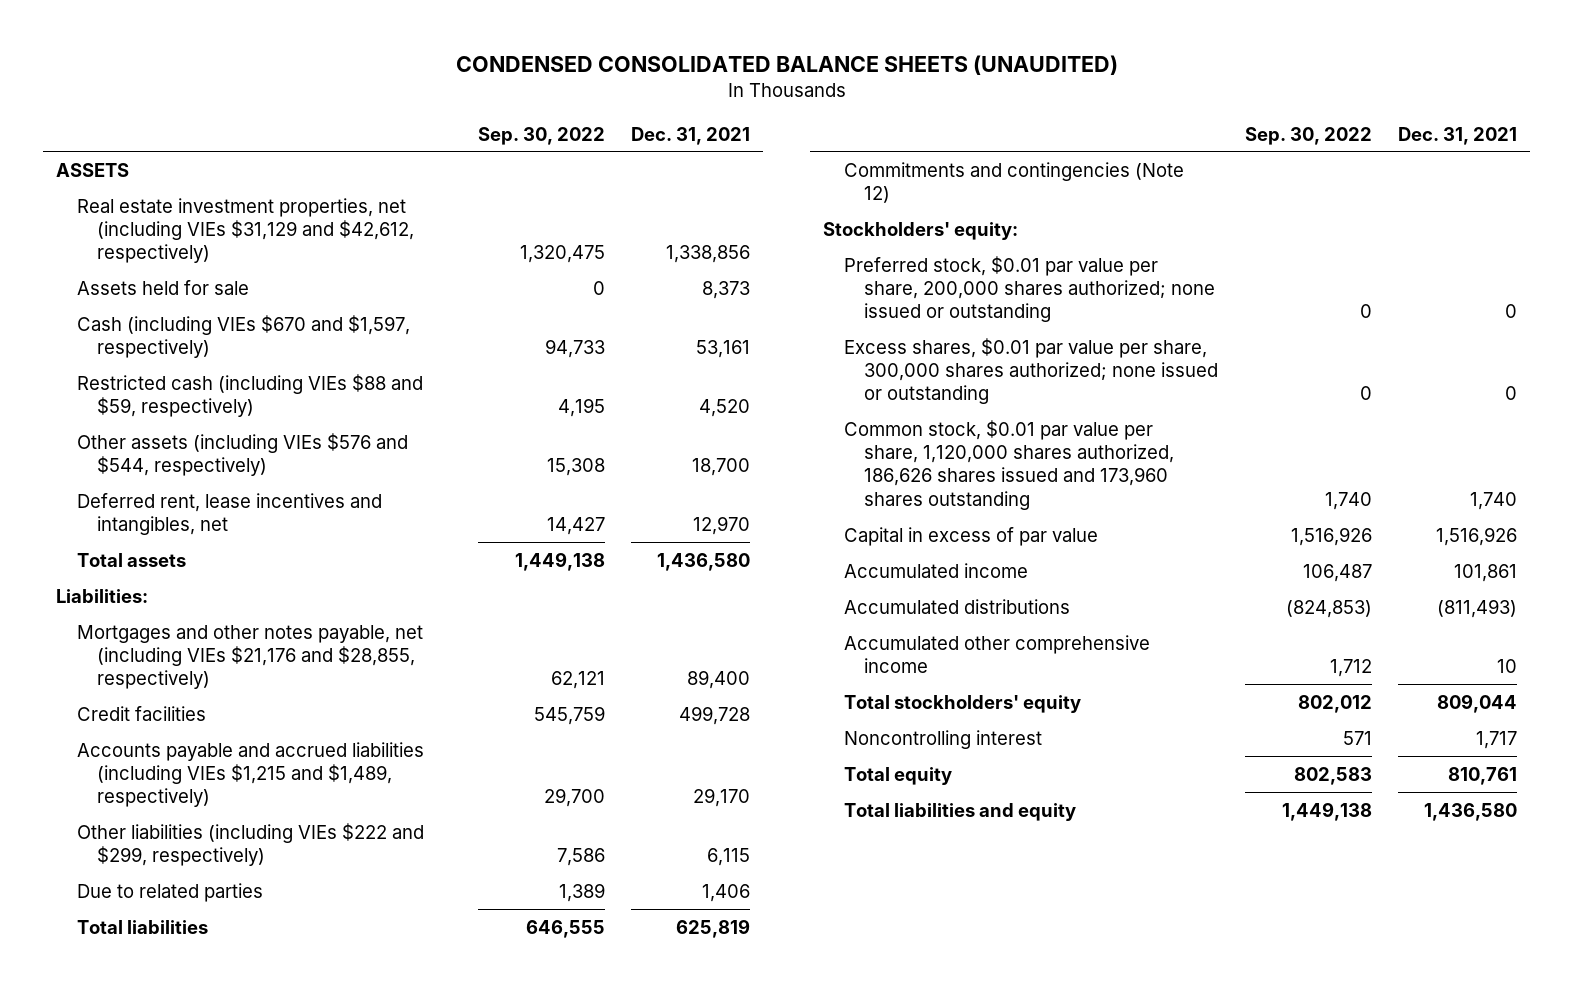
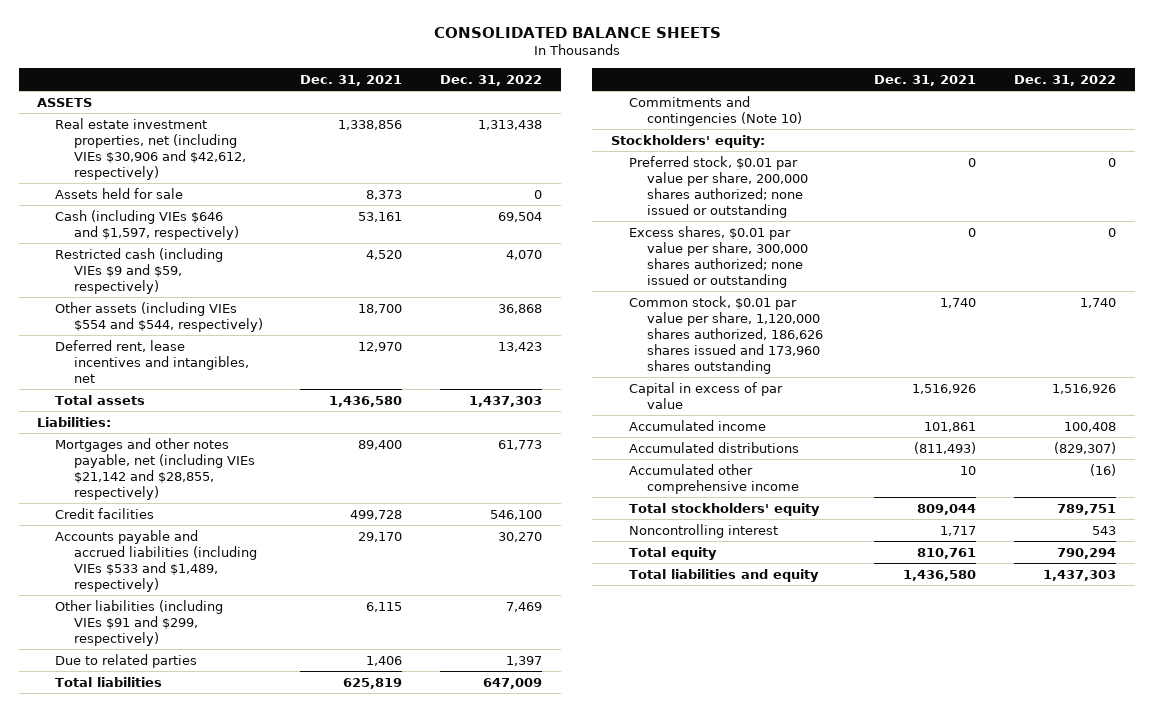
- CONDENSED CONSOLIDATED BALANCE SHEETS (UNAUDITED)
+ CONSOLIDATED BALANCE SHEETS
- | Sep. 30, 2022 | Dec. 31, 2021
+ | Dec. 31, 2021 | Dec. 31, 2022
- Real estate investment properties, net (including VIEs $31,129 and $42,612, respectively) | 1,320,475 | 1,338,856
+ Real estate investment properties, net (including VIEs $30,906 and $42,612, respectively) | 1,338,856 | 1,313,438
- Cash (including VIEs $670 and $1,597, respectively) | 94,733 | 53,161
- Restricted cash (including VIEs $88 and $59, respectively) | 4,195 | 4,520
- Other assets (including VIEs $576 and $544, respectively) | 15,308 | 18,700
+ Cash (including VIEs $646 and $1,597, respectively) | 53,161 | 69,504
+ Restricted cash (including VIEs $9 and $59, respectively) | 4,520 | 4,070
+ Other assets (including VIEs $554 and $544, respectively) | 18,700 | 36,868
- Mortgages and other notes payable, net (including VIEs $21,176 and $28,855, respectively) | 62,121 | 89,400
+ Mortgages and other notes payable, net (including VIEs $21,142 and $28,855, respectively) | 89,400 | 61,773
- Accounts payable and accrued liabilities (including VIEs $1,215 and $1,489, respectively) | 29,700 | 29,170
- Other liabilities (including VIEs $222 and $299, respectively) | 7,586 | 6,115
+ Accounts payable and accrued liabilities (including VIEs $533 and $1,489, respectively) | 29,170 | 30,270
+ Other liabilities (including VIEs $91 and $299, respectively) | 6,115 | 7,469
- Commitments and contingencies (Note 12)
+ Commitments and contingencies (Note 10)

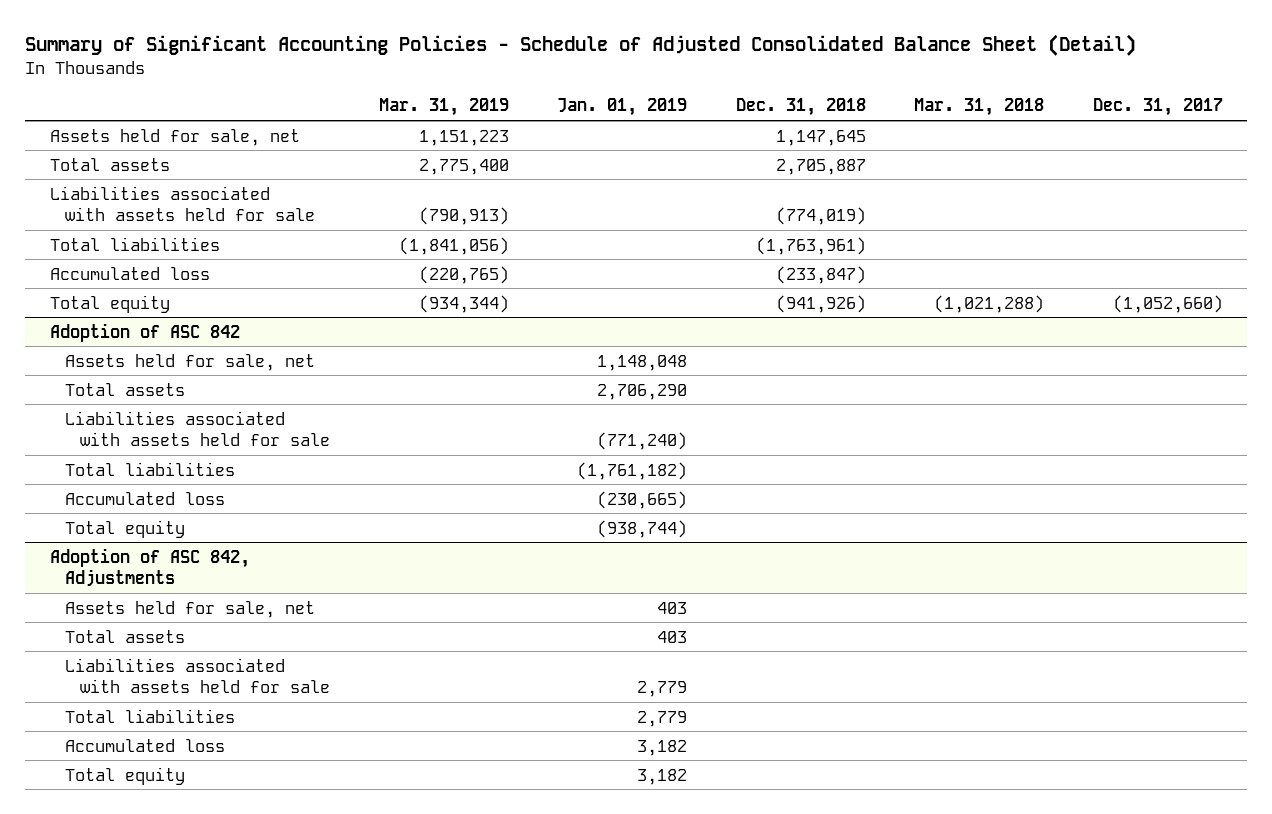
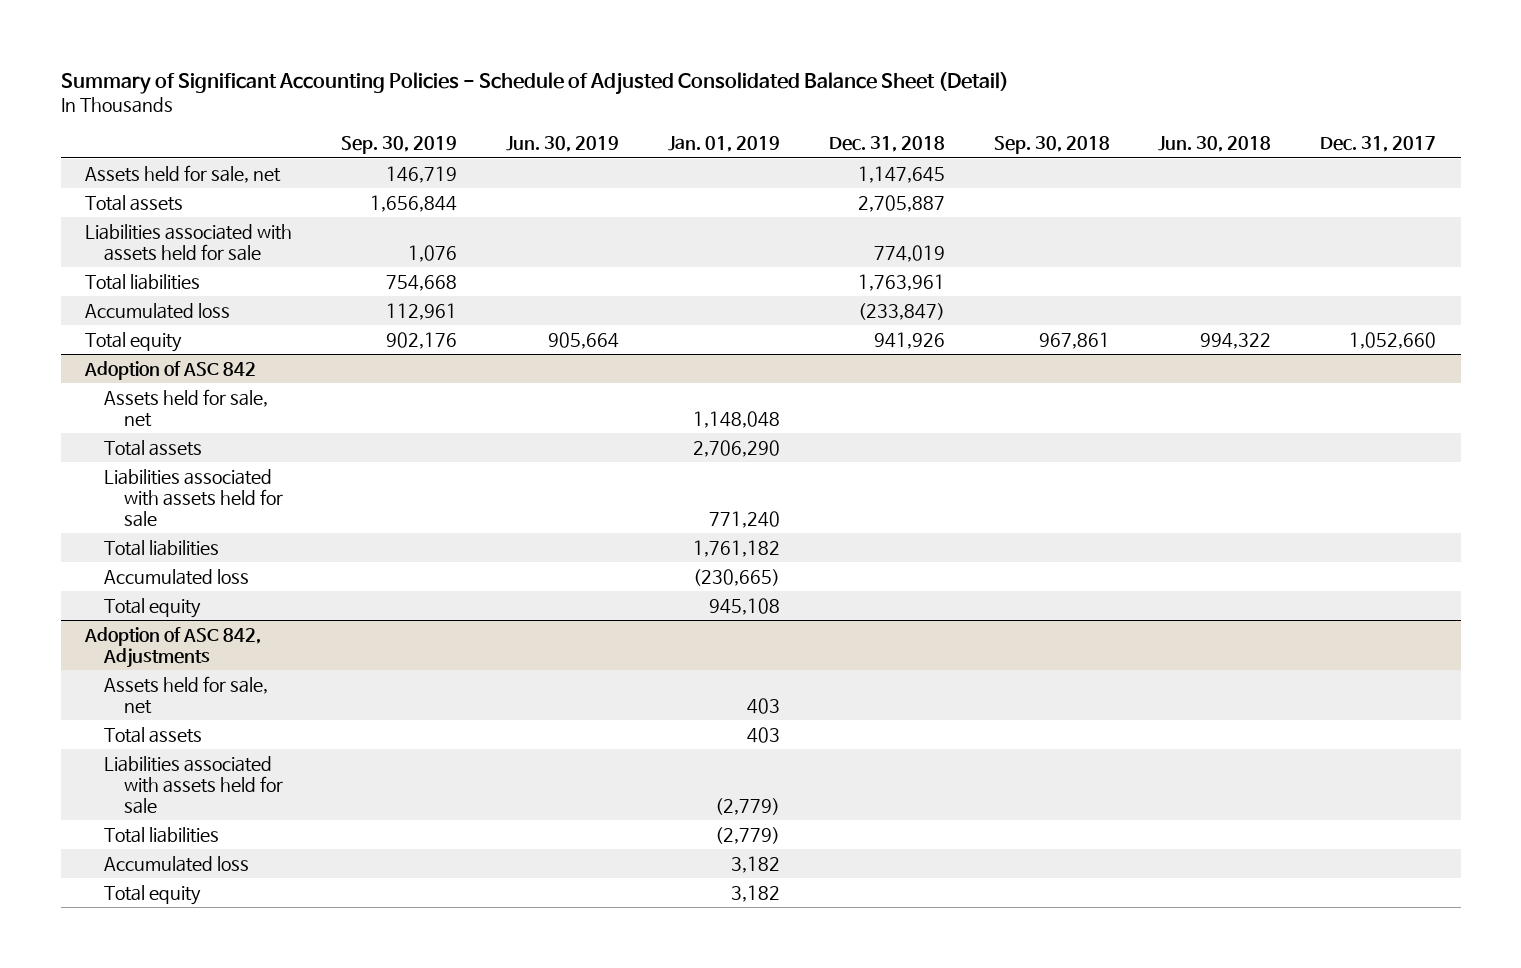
- | Mar. 31, 2019 | Jan. 01, 2019 | Dec. 31, 2018 | Mar. 31, 2018 | Dec. 31, 2017
+ | Sep. 30, 2019 | Jun. 30, 2019 | Jan. 01, 2019 | Dec. 31, 2018 | Sep. 30, 2018 | Jun. 30, 2018 | Dec. 31, 2017
- Liabilities associated with assets held for sale | (790,913) | | (774,019) | |
- Total liabilities | (1,841,056) | | (1,763,961) | |
+ Liabilities associated with assets held for sale | 1,076 | | | 774,019 | | |
+ Total liabilities | 754,668 | | | 1,763,961 | | |
- Total equity | (934,344) | | (941,926) | (1,021,288) | (1,052,660)
+ Total equity | 902,176 | 905,664 | | 941,926 | 967,861 | 994,322 | 1,052,660
@ Adoption of ASC 842
- Liabilities associated with assets held for sale | | (771,240) | | |
- Total liabilities | | (1,761,182) | | |
+ Liabilities associated with assets held for sale | | | 771,240 | | | |
+ Total liabilities | | | 1,761,182 | | | |
- Total equity | | (938,744) | | |
+ Total equity | | | 945,108 | | | |
@ Adoption of ASC 842, Adjustments
- Liabilities associated with assets held for sale | | 2,779 | | |
- Total liabilities | | 2,779 | | |
+ Liabilities associated with assets held for sale | | | (2,779) | | | |
+ Total liabilities | | | (2,779) | | | |

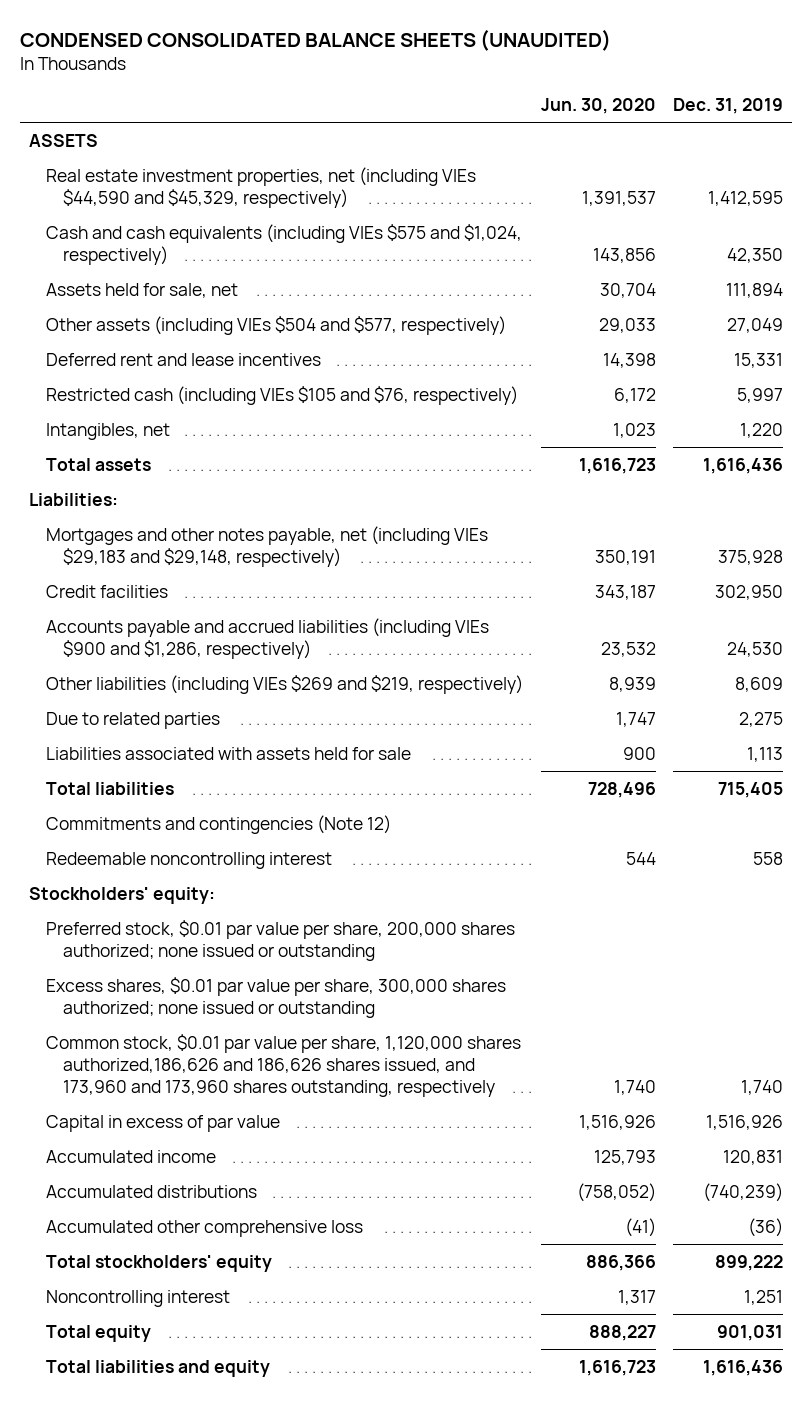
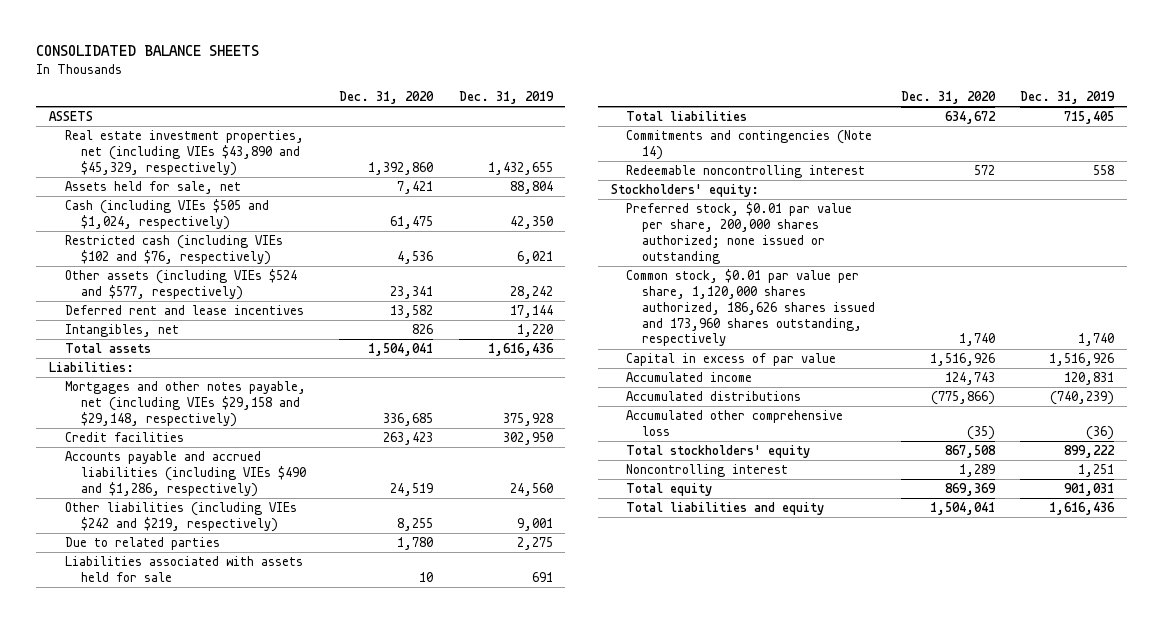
- CONDENSED CONSOLIDATED BALANCE SHEETS (UNAUDITED)
+ CONSOLIDATED BALANCE SHEETS
- | Jun. 30, 2020 | Dec. 31, 2019
+ | Dec. 31, 2020 | Dec. 31, 2019
- Real estate investment properties, net (including VIEs $44,590 and $45,329, respectively) | 1,391,537 | 1,412,595
- Cash and cash equivalents (including VIEs $575 and $1,024, respectively) | 143,856 | 42,350
- Assets held for sale, net | 30,704 | 111,894
- Other assets (including VIEs $504 and $577, respectively) | 29,033 | 27,049
- Deferred rent and lease incentives | 14,398 | 15,331
- Restricted cash (including VIEs $105 and $76, respectively) | 6,172 | 5,997
+ Real estate investment properties, net (including VIEs $43,890 and $45,329, respectively) | 1,392,860 | 1,432,655
+ Assets held for sale, net | 7,421 | 88,804
+ Cash (including VIEs $505 and $1,024, respectively) | 61,475 | 42,350
+ Restricted cash (including VIEs $102 and $76, respectively) | 4,536 | 6,021
+ Other assets (including VIEs $524 and $577, respectively) | 23,341 | 28,242
+ Deferred rent and lease incentives | 13,582 | 17,144
- Mortgages and other notes payable, net (including VIEs $29,183 and $29,148, respectively) | 350,191 | 375,928
+ Mortgages and other notes payable, net (including VIEs $29,158 and $29,148, respectively) | 336,685 | 375,928
- Accounts payable and accrued liabilities (including VIEs $900 and $1,286, respectively) | 23,532 | 24,530
- Other liabilities (including VIEs $269 and $219, respectively) | 8,939 | 8,609
+ Accounts payable and accrued liabilities (including VIEs $490 and $1,286, respectively) | 24,519 | 24,560
+ Other liabilities (including VIEs $242 and $219, respectively) | 8,255 | 9,001
- Liabilities associated with assets held for sale | 900 | 1,113
+ Liabilities associated with assets held for sale | 10 | 691
- Commitments and contingencies (Note 12)
+ Commitments and contingencies (Note 14)
- Excess shares, $0.01 par value per share, 300,000 shares authorized; none issued or outstanding
- Common stock, $0.01 par value per share, 1,120,000 shares authorized,186,626 and 186,626 shares issued, and 173,960 and 173,960 shares outstanding, respectively | 1,740 | 1,740
+ Common stock, $0.01 par value per share, 1,120,000 shares authorized, 186,626 shares issued and 173,960 shares outstanding, respectively | 1,740 | 1,740

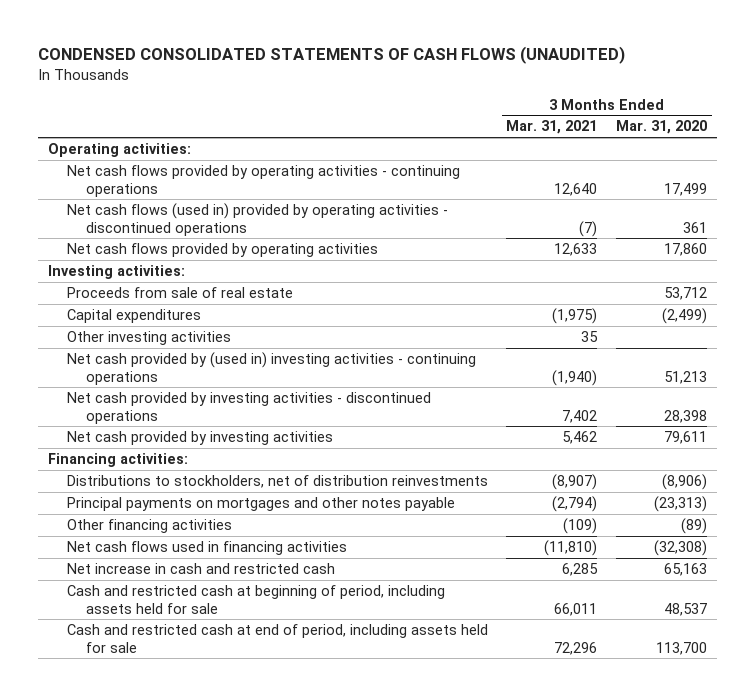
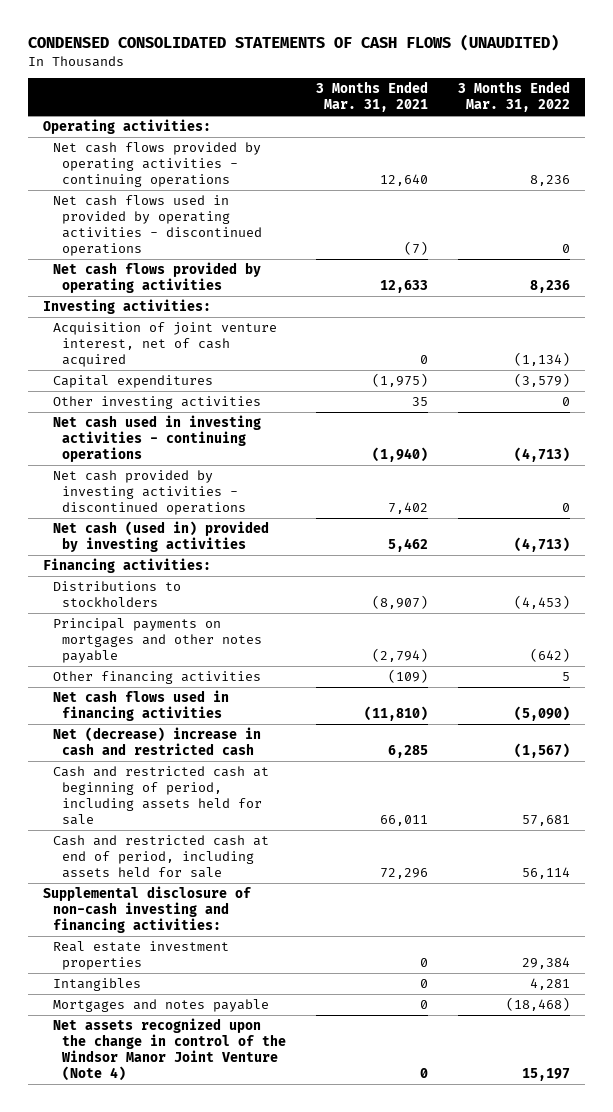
- | 3 Months Ended Mar. 31, 2021 | 3 Months Ended Mar. 31, 2020
+ | 3 Months Ended Mar. 31, 2021 | 3 Months Ended Mar. 31, 2022
- Net cash flows (used in) provided by operating activities - discontinued operations | (7) | 361
+ Net cash flows used in provided by operating activities - discontinued operations | (7) | 0
- Proceeds from sale of real estate | | 53,712
+ Acquisition of joint venture interest, net of cash acquired | 0 | (1,134)
- Net cash provided by (used in) investing activities - continuing operations | (1,940) | 51,213
+ Net cash used in investing activities - continuing operations | (1,940) | (4,713)
- Net cash provided by investing activities | 5,462 | 79,611
+ Net cash (used in) provided by investing activities | 5,462 | (4,713)
- Distributions to stockholders, net of distribution reinvestments | (8,907) | (8,906)
+ Distributions to stockholders | (8,907) | (4,453)
- Net increase in cash and restricted cash | 6,285 | 65,163
+ Net (decrease) increase in cash and restricted cash | 6,285 | (1,567)
+ Supplemental disclosure of non-cash investing and financing activities:
+ Real estate investment properties | 0 | 29,384
+ Intangibles | 0 | 4,281
+ Mortgages and notes payable | 0 | (18,468)
+ Net assets recognized upon the change in control of the Windsor Manor Joint Venture (Note 4) | 0 | 15,197

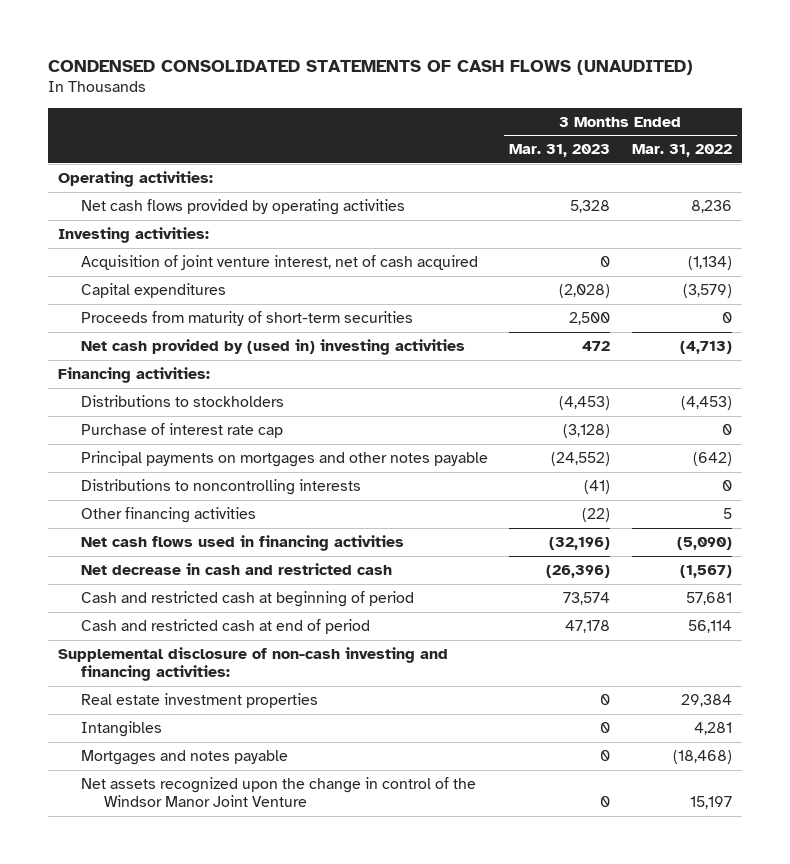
- | 3 Months Ended Mar. 31, 2021 | 3 Months Ended Mar. 31, 2022
+ | 3 Months Ended Mar. 31, 2023 | 3 Months Ended Mar. 31, 2022
- Net cash flows provided by operating activities - continuing operations | 12,640 | 8,236
- Net cash flows used in provided by operating activities - discontinued operations | (7) | 0
- Other investing activities | 35 | 0
- Net cash used in investing activities - continuing operations | (1,940) | (4,713)
- Net cash provided by investing activities - discontinued operations | 7,402 | 0
- Net cash (used in) provided by investing activities | 5,462 | (4,713)
+ Proceeds from maturity of short-term securities | 2,500 | 0
+ Net cash provided by (used in) investing activities | 472 | (4,713)
+ Purchase of interest rate cap | (3,128) | 0
+ Distributions to noncontrolling interests | (41) | 0
- Net (decrease) increase in cash and restricted cash | 6,285 | (1,567)
- Cash and restricted cash at beginning of period, including assets held for sale | 66,011 | 57,681
- Cash and restricted cash at end of period, including assets held for sale | 72,296 | 56,114
+ Net decrease in cash and restricted cash | (26,396) | (1,567)
+ Cash and restricted cash at beginning of period | 73,574 | 57,681
+ Cash and restricted cash at end of period | 47,178 | 56,114
- Net assets recognized upon the change in control of the Windsor Manor Joint Venture (Note 4) | 0 | 15,197
+ Net assets recognized upon the change in control of the Windsor Manor Joint Venture | 0 | 15,197

